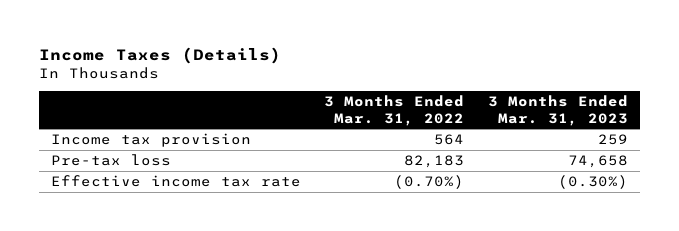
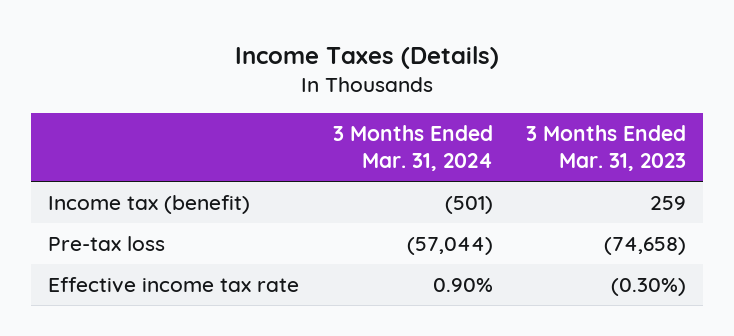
- | 3 Months Ended Mar. 31, 2022 | 3 Months Ended Mar. 31, 2023
+ | 3 Months Ended Mar. 31, 2024 | 3 Months Ended Mar. 31, 2023
- Income tax provision | 564 | 259
- Pre-tax loss | 82,183 | 74,658
+ Income tax (benefit) | (501) | 259
+ Pre-tax loss | (57,044) | (74,658)

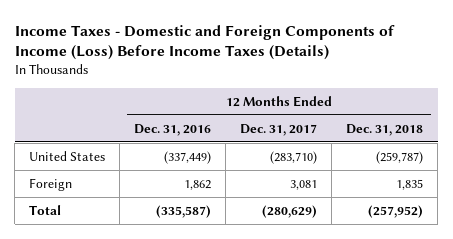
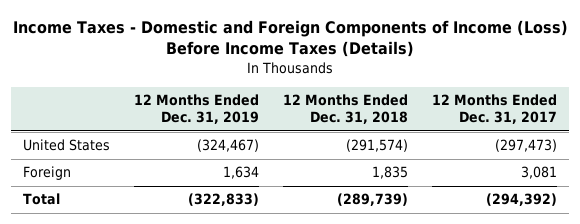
- | 12 Months Ended Dec. 31, 2016 | 12 Months Ended Dec. 31, 2017 | 12 Months Ended Dec. 31, 2018
+ | 12 Months Ended Dec. 31, 2019 | 12 Months Ended Dec. 31, 2018 | 12 Months Ended Dec. 31, 2017
- United States | (337,449) | (283,710) | (259,787)
+ United States | (324,467) | (291,574) | (297,473)
- Total | (335,587) | (280,629) | (257,952)
+ Total | (322,833) | (289,739) | (294,392)

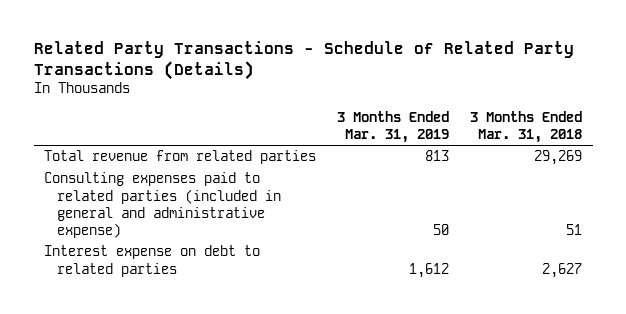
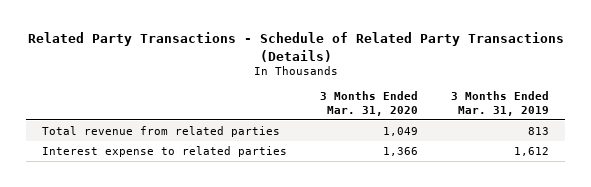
- | 3 Months Ended Mar. 31, 2019 | 3 Months Ended Mar. 31, 2018
+ | 3 Months Ended Mar. 31, 2020 | 3 Months Ended Mar. 31, 2019
- Consulting expenses paid to related parties (included in general and administrative expense) | 50 | 51
- Interest expense on debt to related parties | 1,612 | 2,627
+ Interest expense to related parties | 1,366 | 1,612

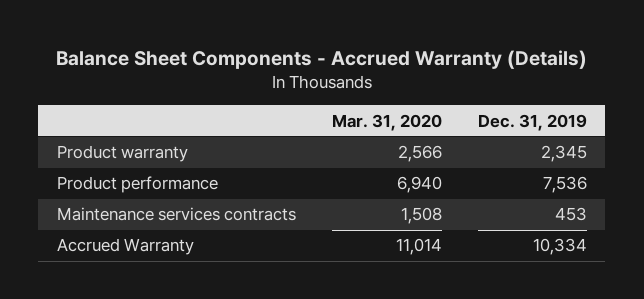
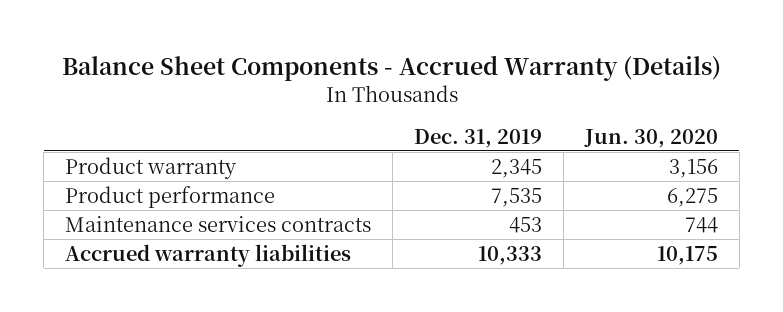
- | Mar. 31, 2020 | Dec. 31, 2019
+ | Dec. 31, 2019 | Jun. 30, 2020
- Product performance | 6,940 | 7,536
+ Product performance | 7,535 | 6,275
- Accrued Warranty | 11,014 | 10,334
+ Accrued warranty liabilities | 10,333 | 10,175

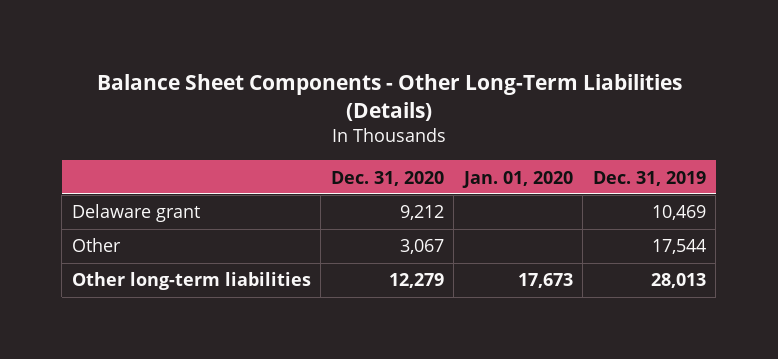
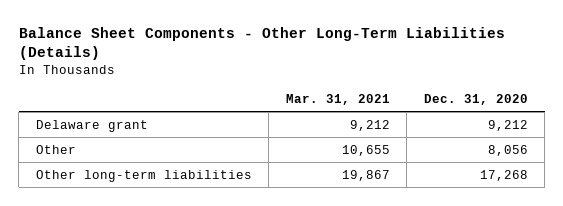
- | Dec. 31, 2020 | Jan. 01, 2020 | Dec. 31, 2019
+ | Mar. 31, 2021 | Dec. 31, 2020
- Other | 3,067 | | 17,544
- Other long-term liabilities | 12,279 | 17,673 | 28,013
+ Other | 10,655 | 8,056
+ Other long-term liabilities | 19,867 | 17,268

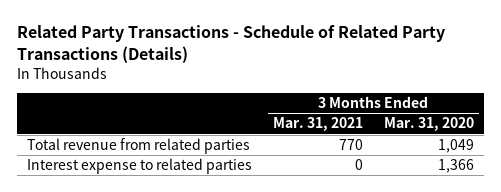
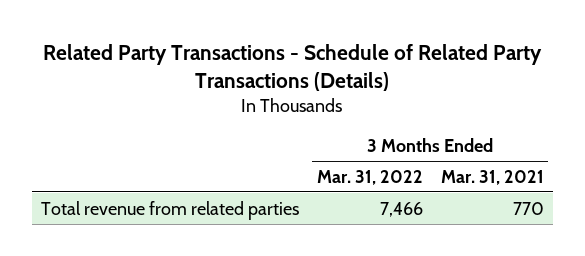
- | 3 Months Ended Mar. 31, 2021 | 3 Months Ended Mar. 31, 2020
+ | 3 Months Ended Mar. 31, 2022 | 3 Months Ended Mar. 31, 2021
- Interest expense to related parties | 0 | 1,366

